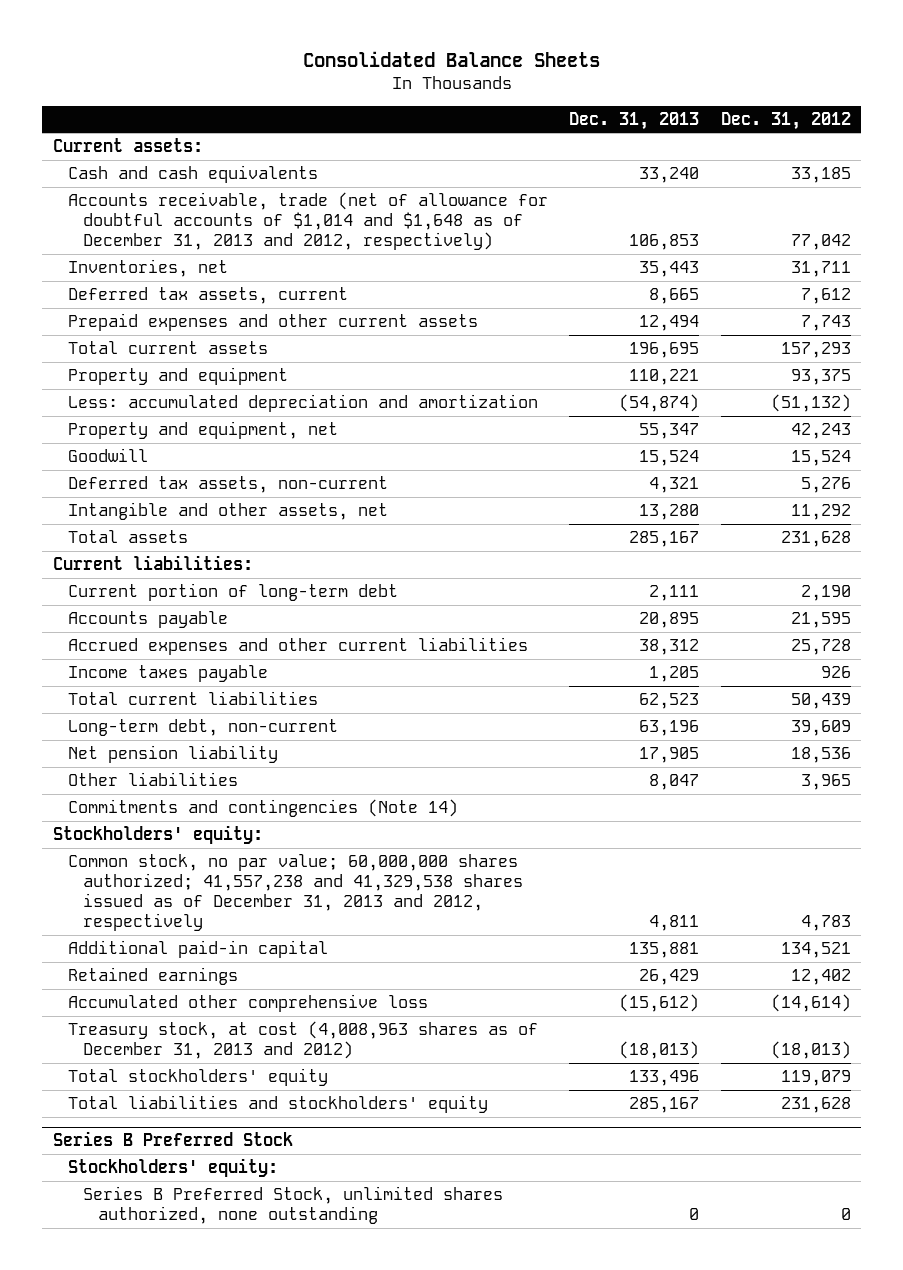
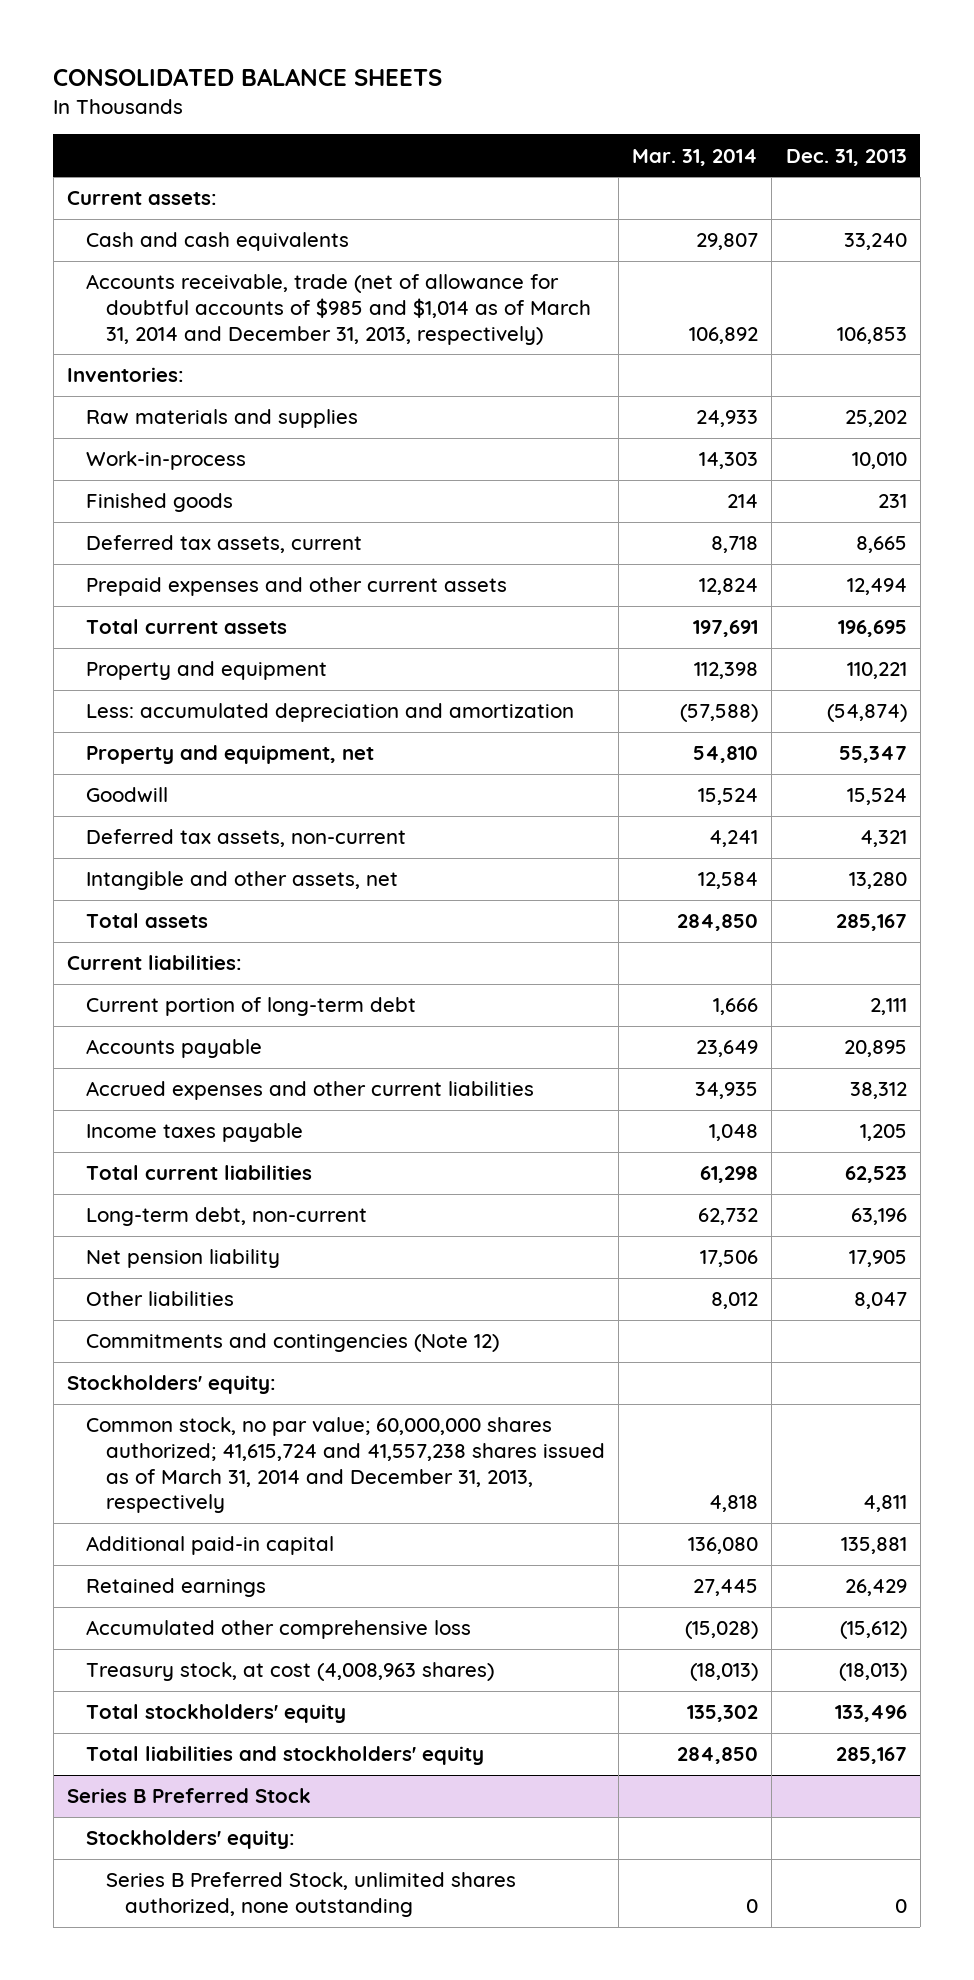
- Consolidated Balance Sheets
+ CONSOLIDATED BALANCE SHEETS
- | Dec. 31, 2013 | Dec. 31, 2012
+ | Mar. 31, 2014 | Dec. 31, 2013
- Accounts receivable, trade (net of allowance for doubtful accounts of $1,014 and $1,648 as of December 31, 2013 and 2012, respectively) | 106,853 | 77,042
- Inventories, net | 35,443 | 31,711
+ Accounts receivable, trade (net of allowance for doubtful accounts of $985 and $1,014 as of March 31, 2014 and December 31, 2013, respectively) | 106,892 | 106,853
+ Inventories:
+ Raw materials and supplies | 24,933 | 25,202
+ Work-in-process | 14,303 | 10,010
+ Finished goods | 214 | 231
- Commitments and contingencies (Note 14)
+ Commitments and contingencies (Note 12)
- Common stock, no par value; 60,000,000 shares authorized; 41,557,238 and 41,329,538 shares issued as of December 31, 2013 and 2012, respectively | 4,811 | 4,783
+ Common stock, no par value; 60,000,000 shares authorized; 41,615,724 and 41,557,238 shares issued as of March 31, 2014 and December 31, 2013, respectively | 4,818 | 4,811
- Treasury stock, at cost (4,008,963 shares as of December 31, 2013 and 2012) | (18,013) | (18,013)
+ Treasury stock, at cost (4,008,963 shares) | (18,013) | (18,013)

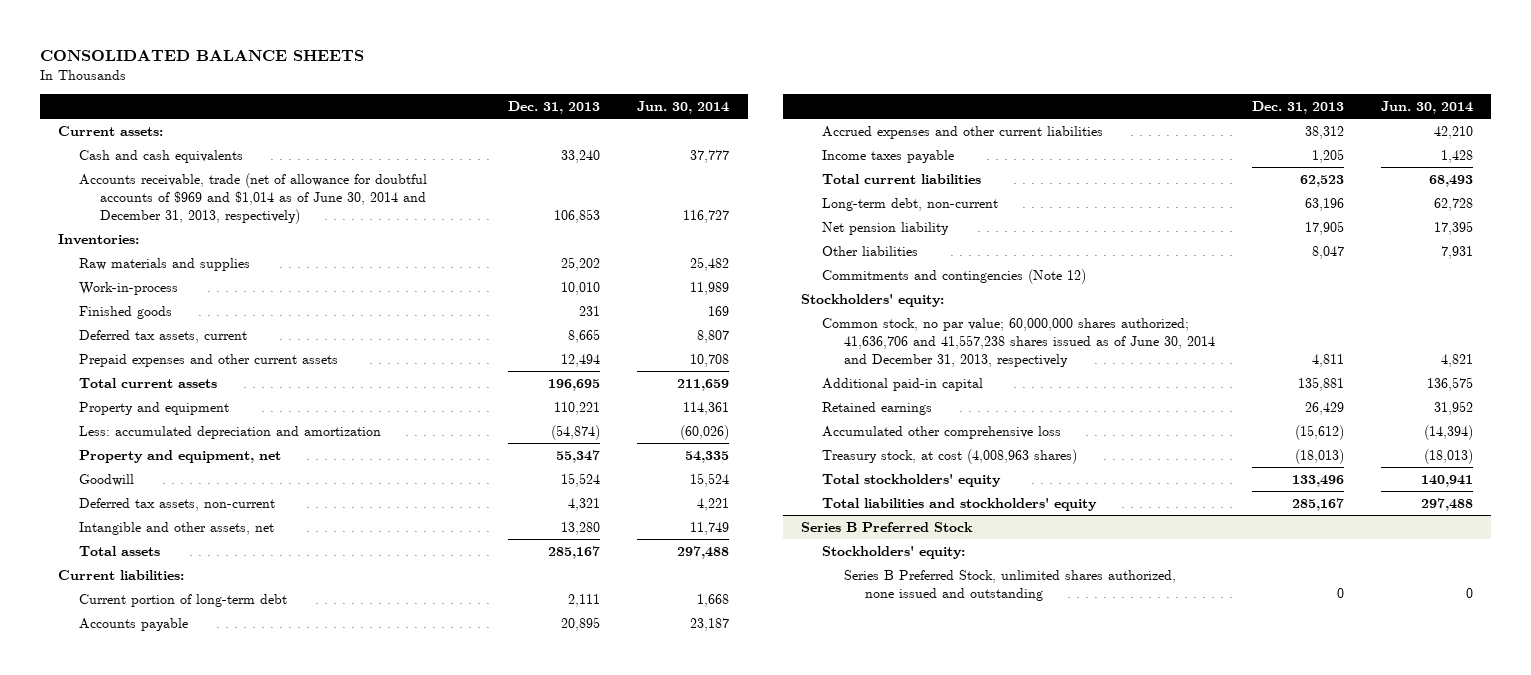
- | Mar. 31, 2014 | Dec. 31, 2013
+ | Dec. 31, 2013 | Jun. 30, 2014
- Accounts receivable, trade (net of allowance for doubtful accounts of $985 and $1,014 as of March 31, 2014 and December 31, 2013, respectively) | 106,892 | 106,853
+ Accounts receivable, trade (net of allowance for doubtful accounts of $969 and $1,014 as of June 30, 2014 and December 31, 2013, respectively) | 106,853 | 116,727
- Common stock, no par value; 60,000,000 shares authorized; 41,615,724 and 41,557,238 shares issued as of March 31, 2014 and December 31, 2013, respectively | 4,818 | 4,811
+ Common stock, no par value; 60,000,000 shares authorized; 41,636,706 and 41,557,238 shares issued as of June 30, 2014 and December 31, 2013, respectively | 4,811 | 4,821
@ Series B Preferred Stock
- Series B Preferred Stock, unlimited shares authorized, none outstanding | 0 | 0
+ Series B Preferred Stock, unlimited shares authorized, none issued and outstanding | 0 | 0

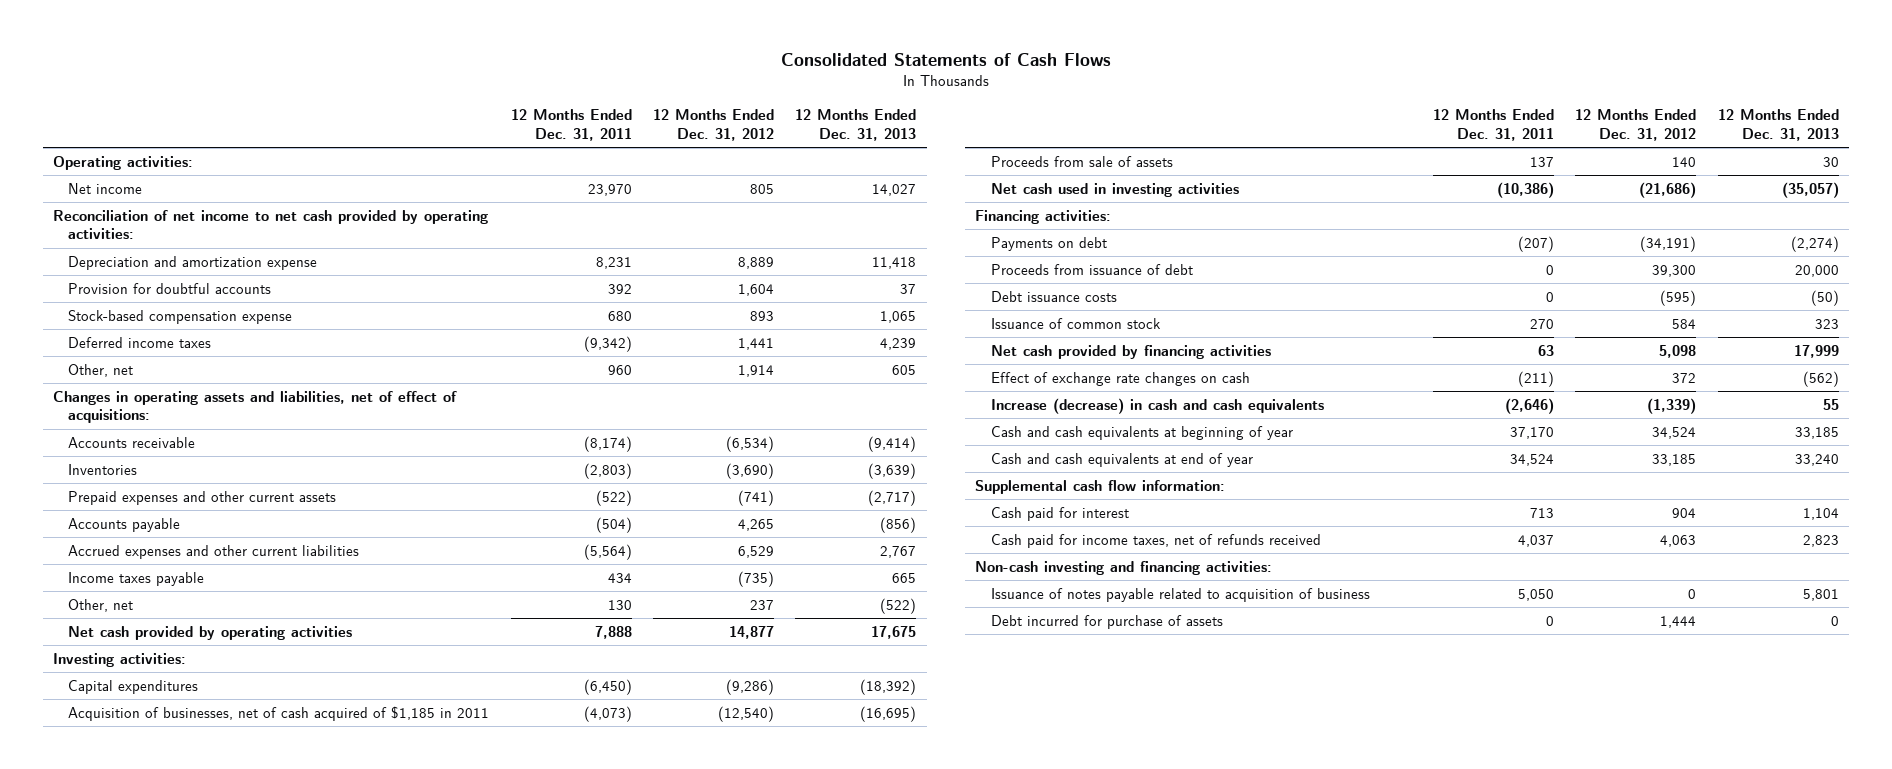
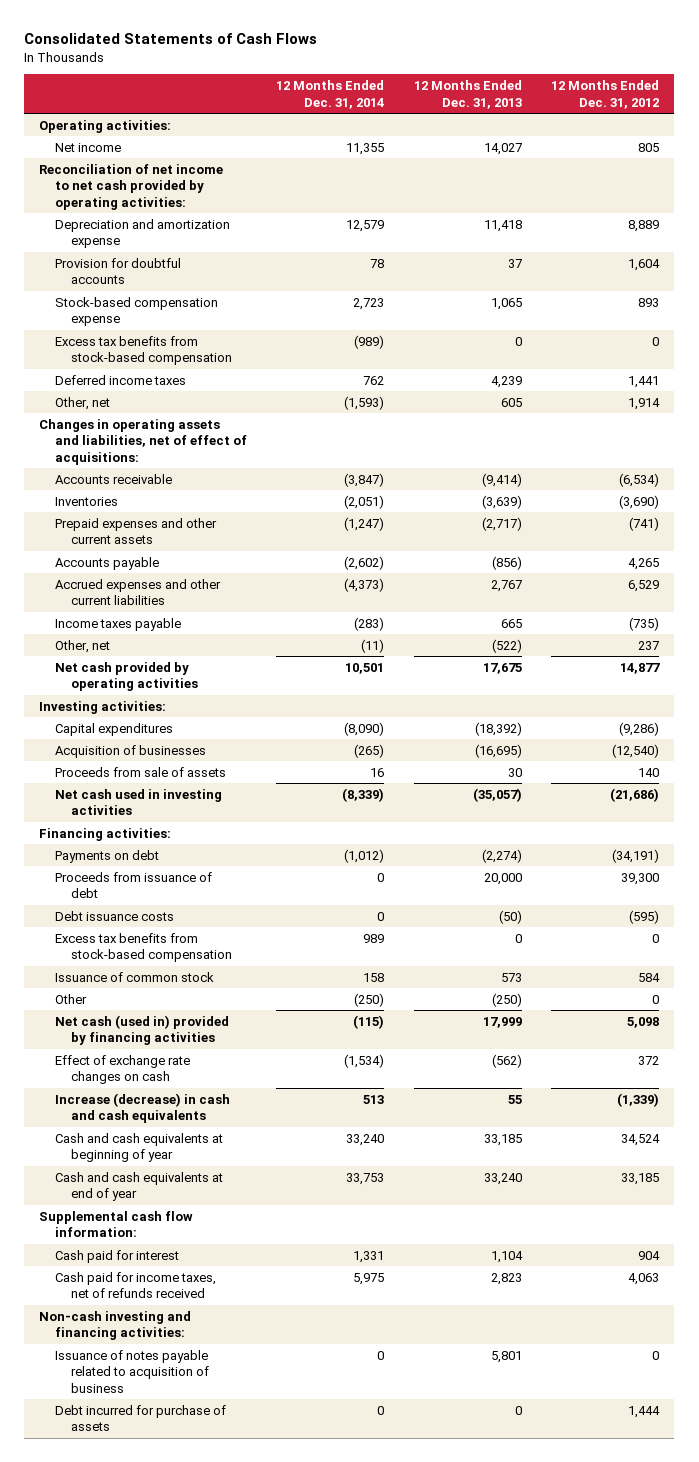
- | 12 Months Ended Dec. 31, 2011 | 12 Months Ended Dec. 31, 2012 | 12 Months Ended Dec. 31, 2013
+ | 12 Months Ended Dec. 31, 2014 | 12 Months Ended Dec. 31, 2013 | 12 Months Ended Dec. 31, 2012
+ Excess tax benefits from stock-based compensation | (989) | 0 | 0
- Acquisition of businesses, net of cash acquired of $1,185 in 2011 | (4,073) | (12,540) | (16,695)
+ Acquisition of businesses | (265) | (16,695) | (12,540)
- Issuance of common stock | 270 | 584 | 323
- Net cash provided by financing activities | 63 | 5,098 | 17,999
+ Excess tax benefits from stock-based compensation | 989 | 0 | 0
+ Issuance of common stock | 158 | 573 | 584
+ Other | (250) | (250) | 0
+ Net cash (used in) provided by financing activities | (115) | 17,999 | 5,098

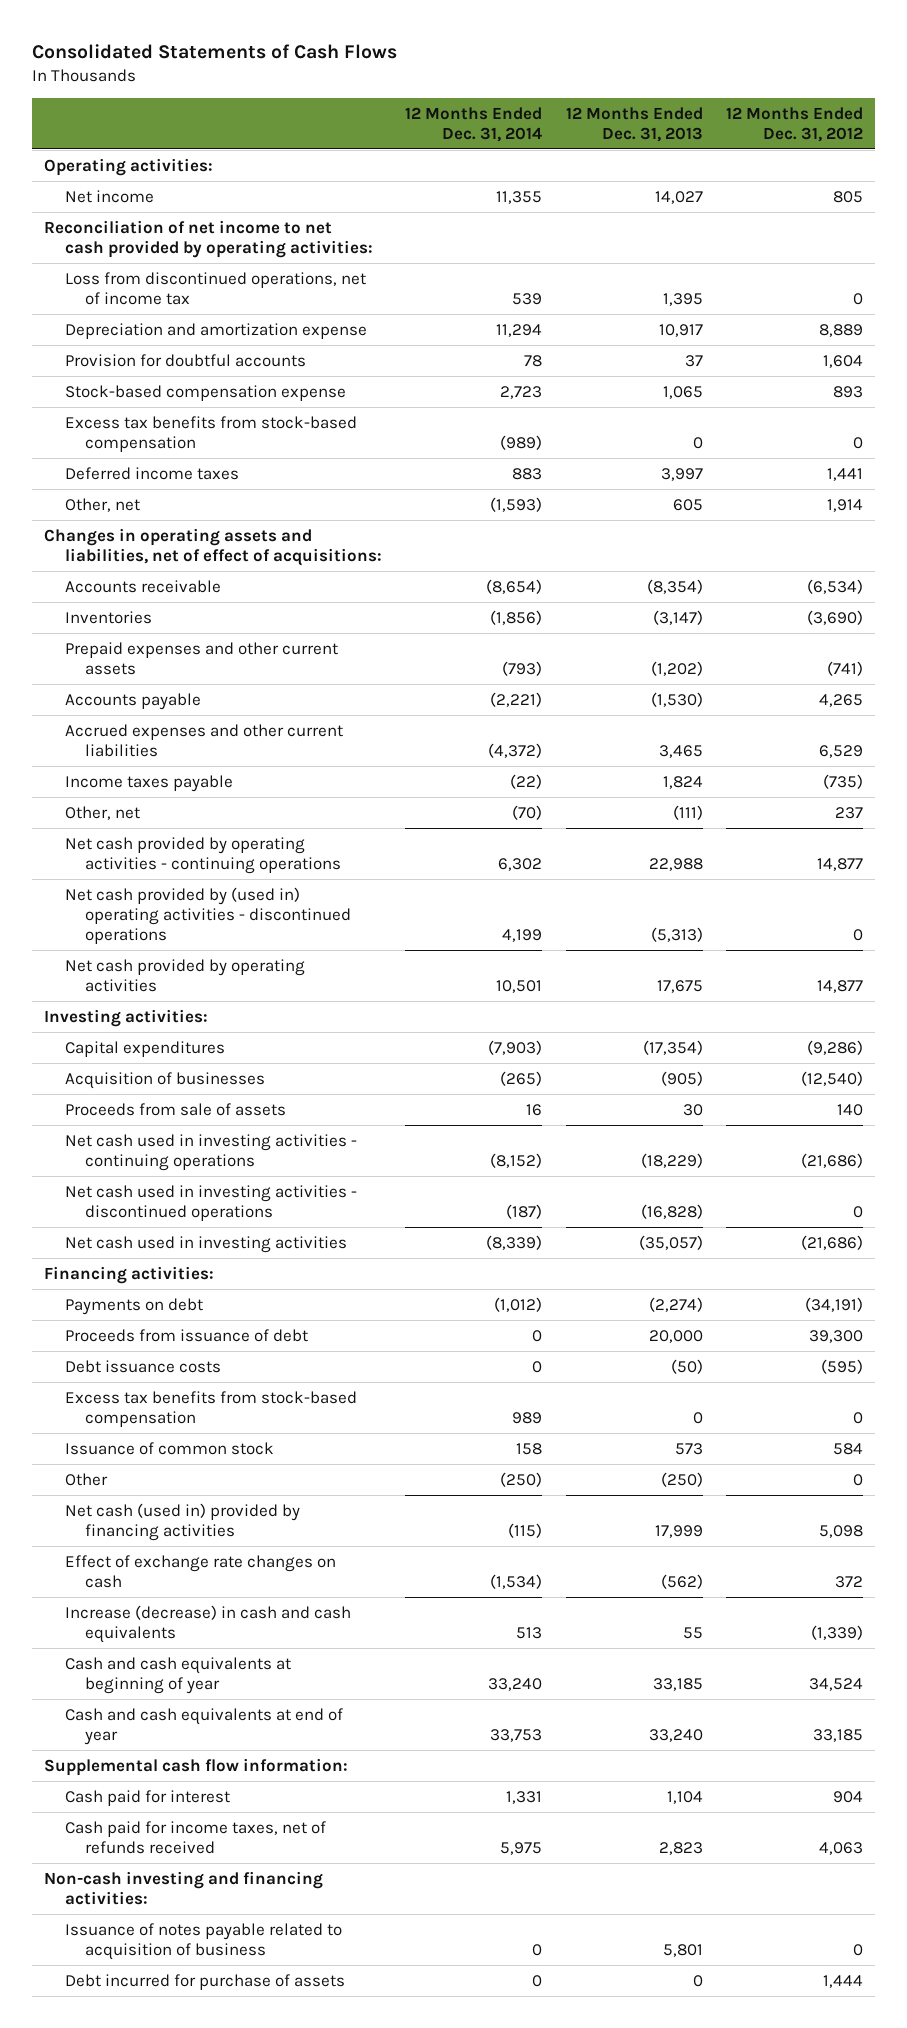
- Depreciation and amortization expense | 12,579 | 11,418 | 8,889
+ Loss from discontinued operations, net of income tax | 539 | 1,395 | 0
+ Depreciation and amortization expense | 11,294 | 10,917 | 8,889
- Deferred income taxes | 762 | 4,239 | 1,441
+ Deferred income taxes | 883 | 3,997 | 1,441
- Accounts receivable | (3,847) | (9,414) | (6,534)
- Inventories | (2,051) | (3,639) | (3,690)
- Prepaid expenses and other current assets | (1,247) | (2,717) | (741)
- Accounts payable | (2,602) | (856) | 4,265
- Accrued expenses and other current liabilities | (4,373) | 2,767 | 6,529
- Income taxes payable | (283) | 665 | (735)
- Other, net | (11) | (522) | 237
+ Accounts receivable | (8,654) | (8,354) | (6,534)
+ Inventories | (1,856) | (3,147) | (3,690)
+ Prepaid expenses and other current assets | (793) | (1,202) | (741)
+ Accounts payable | (2,221) | (1,530) | 4,265
+ Accrued expenses and other current liabilities | (4,372) | 3,465 | 6,529
+ Income taxes payable | (22) | 1,824 | (735)
+ Other, net | (70) | (111) | 237
+ Net cash provided by operating activities - continuing operations | 6,302 | 22,988 | 14,877
+ Net cash provided by (used in) operating activities - discontinued operations | 4,199 | (5,313) | 0
- Capital expenditures | (8,090) | (18,392) | (9,286)
- Acquisition of businesses | (265) | (16,695) | (12,540)
+ Capital expenditures | (7,903) | (17,354) | (9,286)
+ Acquisition of businesses | (265) | (905) | (12,540)
+ Net cash used in investing activities - continuing operations | (8,152) | (18,229) | (21,686)
+ Net cash used in investing activities - discontinued operations | (187) | (16,828) | 0

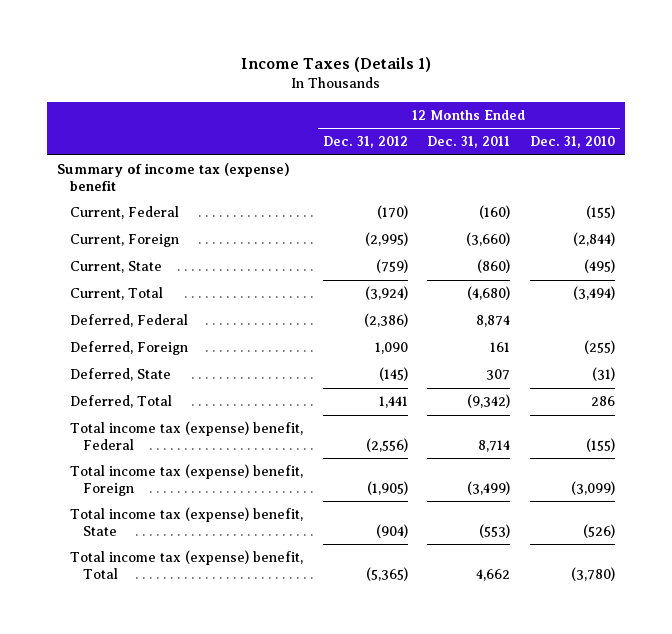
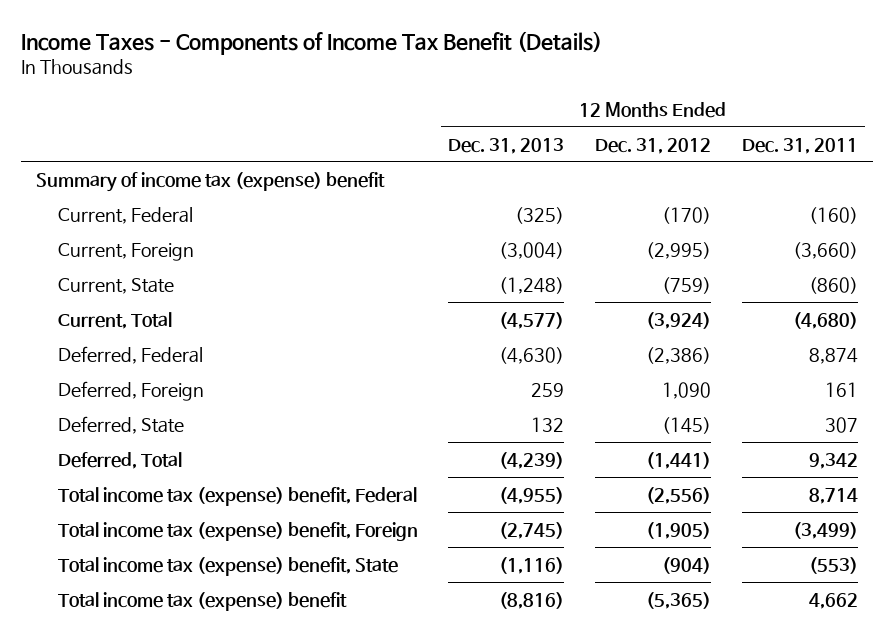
- Income Taxes (Details 1)
+ Income Taxes - Components of Income Tax Benefit (Details)
- | 12 Months Ended Dec. 31, 2012 | 12 Months Ended Dec. 31, 2011 | 12 Months Ended Dec. 31, 2010
+ | 12 Months Ended Dec. 31, 2013 | 12 Months Ended Dec. 31, 2012 | 12 Months Ended Dec. 31, 2011
- Deferred, Total | 1,441 | (9,342) | 286
+ Deferred, Total | (4,239) | (1,441) | 9,342
- Total income tax (expense) benefit, Total | (5,365) | 4,662 | (3,780)
+ Total income tax (expense) benefit | (8,816) | (5,365) | 4,662

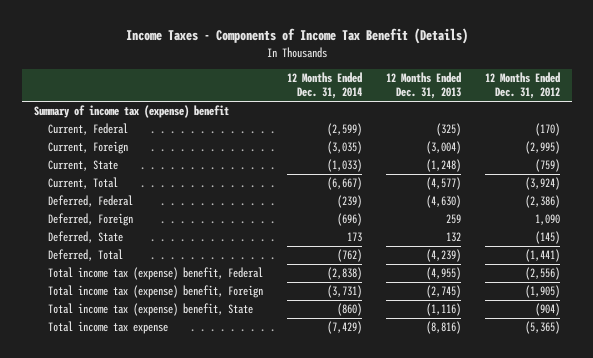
- | 12 Months Ended Dec. 31, 2013 | 12 Months Ended Dec. 31, 2012 | 12 Months Ended Dec. 31, 2011
+ | 12 Months Ended Dec. 31, 2014 | 12 Months Ended Dec. 31, 2013 | 12 Months Ended Dec. 31, 2012
- Total income tax (expense) benefit | (8,816) | (5,365) | 4,662
+ Total income tax expense | (7,429) | (8,816) | (5,365)

